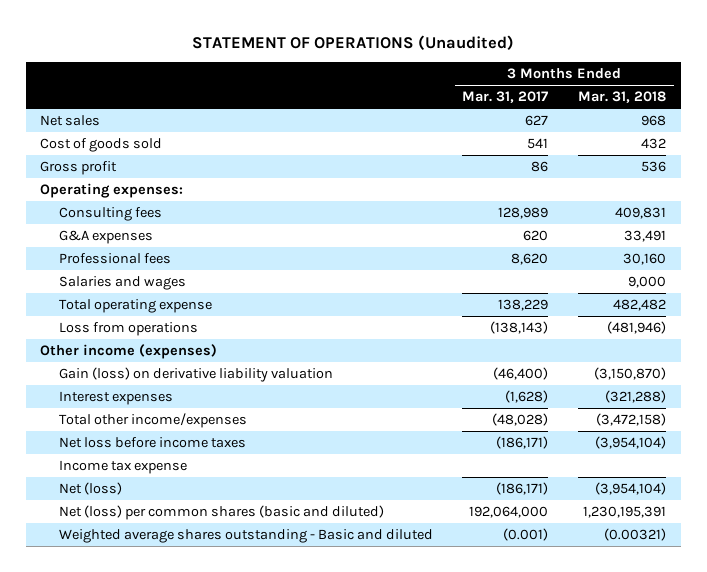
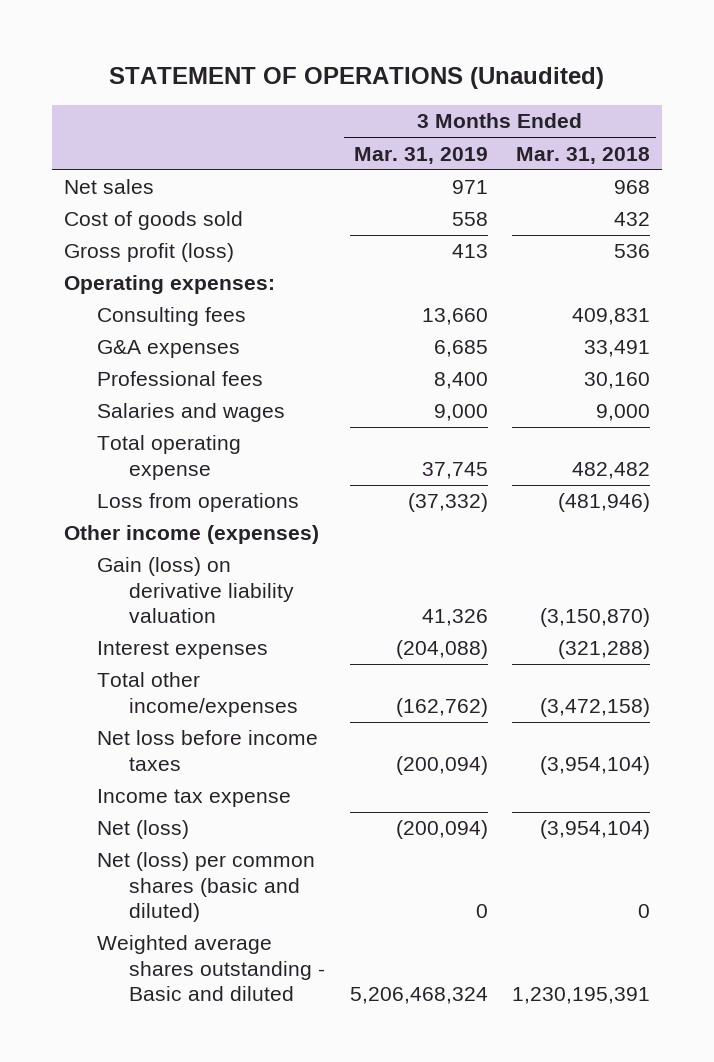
- | 3 Months Ended Mar. 31, 2017 | 3 Months Ended Mar. 31, 2018
+ | 3 Months Ended Mar. 31, 2019 | 3 Months Ended Mar. 31, 2018
- Gross profit | 86 | 536
+ Gross profit (loss) | 413 | 536
- Net (loss) per common shares (basic and diluted) | 192,064,000 | 1,230,195,391
- Weighted average shares outstanding - Basic and diluted | (0.001) | (0.00321)
+ Net (loss) per common shares (basic and diluted) | 0 | 0
+ Weighted average shares outstanding - Basic and diluted | 5,206,468,324 | 1,230,195,391

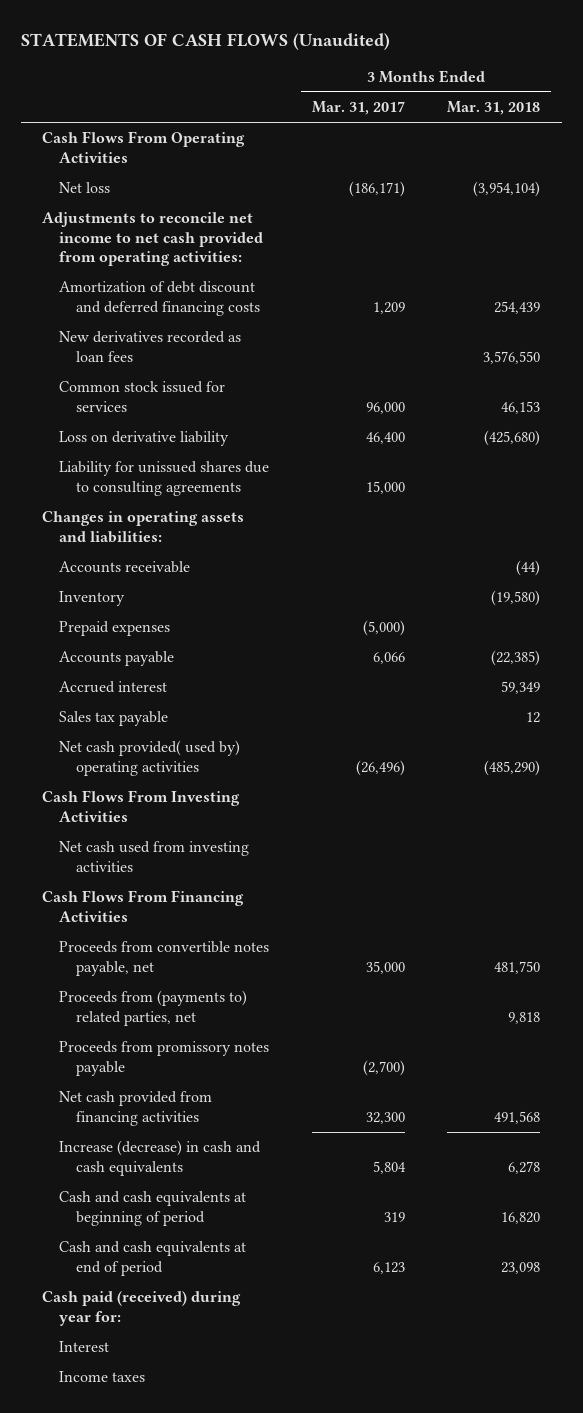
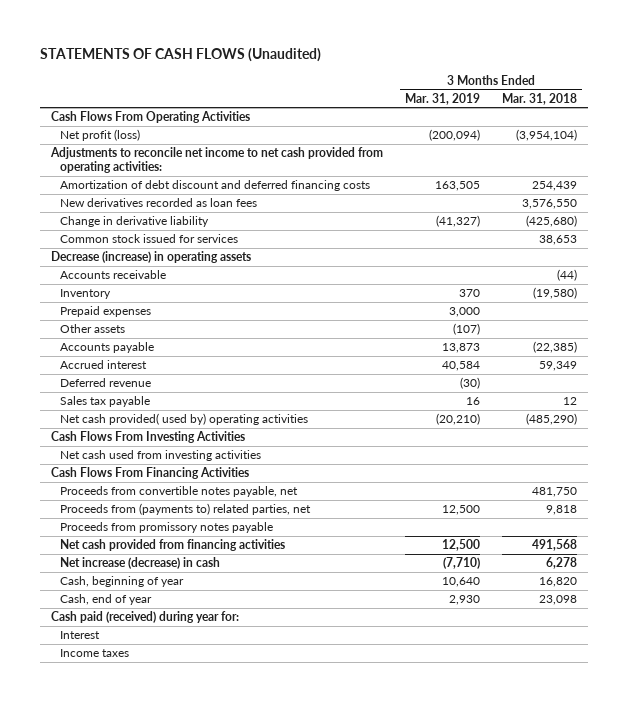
- | 3 Months Ended Mar. 31, 2017 | 3 Months Ended Mar. 31, 2018
+ | 3 Months Ended Mar. 31, 2019 | 3 Months Ended Mar. 31, 2018
- Net loss | (186,171) | (3,954,104)
+ Net profit (loss) | (200,094) | (3,954,104)
- Common stock issued for services | 96,000 | 46,153
- Loss on derivative liability | 46,400 | (425,680)
- Liability for unissued shares due to consulting agreements | 15,000 |
- Changes in operating assets and liabilities:
+ Change in derivative liability | (41,327) | (425,680)
+ Common stock issued for services | | 38,653
+ Decrease (increase) in operating assets
+ Other assets | (107) |
+ Deferred revenue | (30) |
- Increase (decrease) in cash and cash equivalents | 5,804 | 6,278
- Cash and cash equivalents at beginning of period | 319 | 16,820
- Cash and cash equivalents at end of period | 6,123 | 23,098
+ Net increase (decrease) in cash | (7,710) | 6,278
+ Cash, beginning of year | 10,640 | 16,820
+ Cash, end of year | 2,930 | 23,098

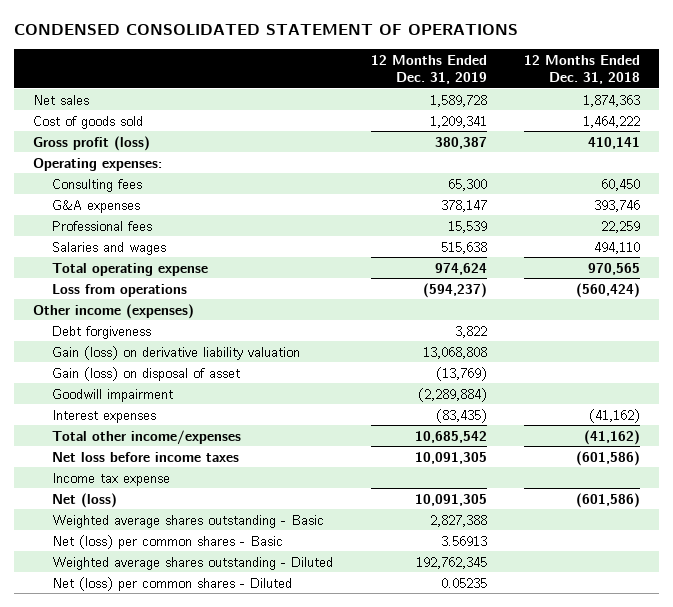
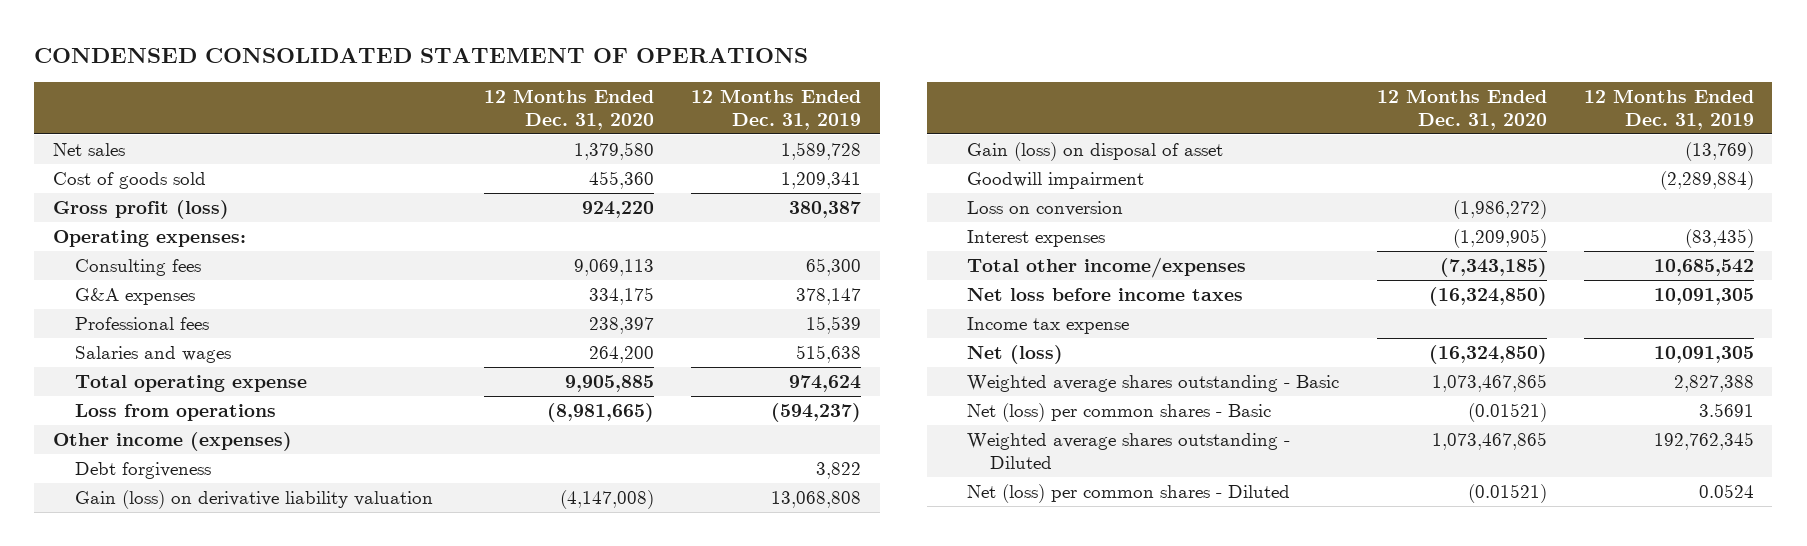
- | 12 Months Ended Dec. 31, 2019 | 12 Months Ended Dec. 31, 2018
+ | 12 Months Ended Dec. 31, 2020 | 12 Months Ended Dec. 31, 2019
+ Loss on conversion | (1,986,272) |
- Net (loss) per common shares - Basic | 3.56913 |
+ Net (loss) per common shares - Basic | (0.01521) | 3.5691
- Net (loss) per common shares - Diluted | 0.05235 |
+ Net (loss) per common shares - Diluted | (0.01521) | 0.0524

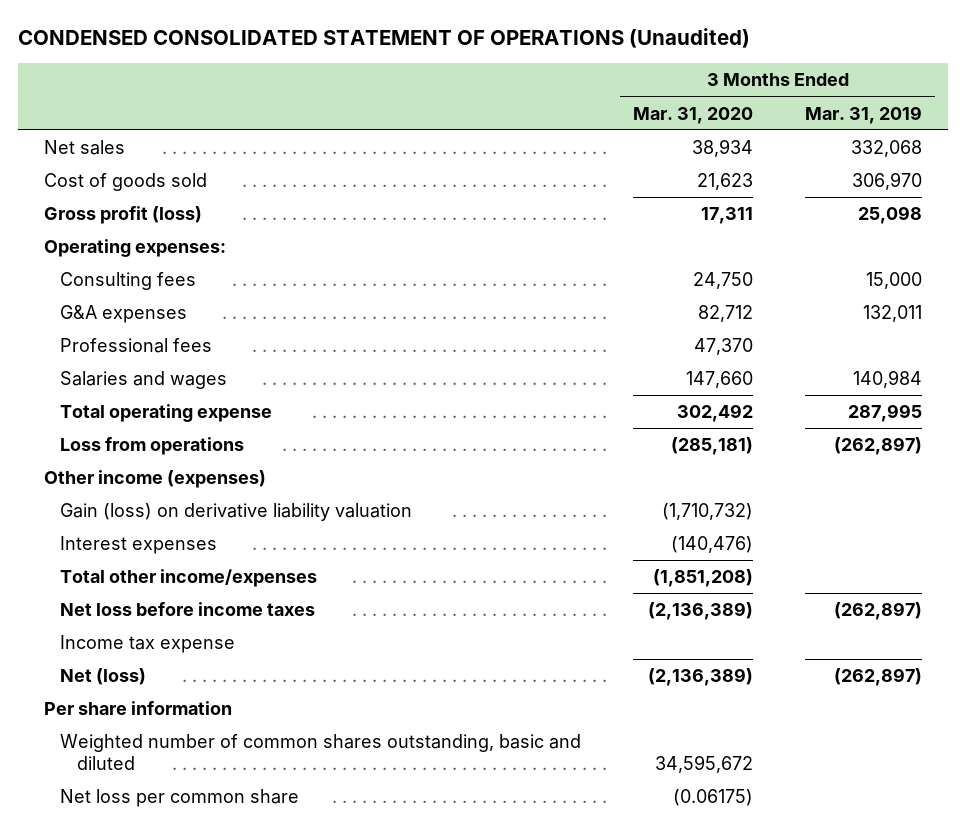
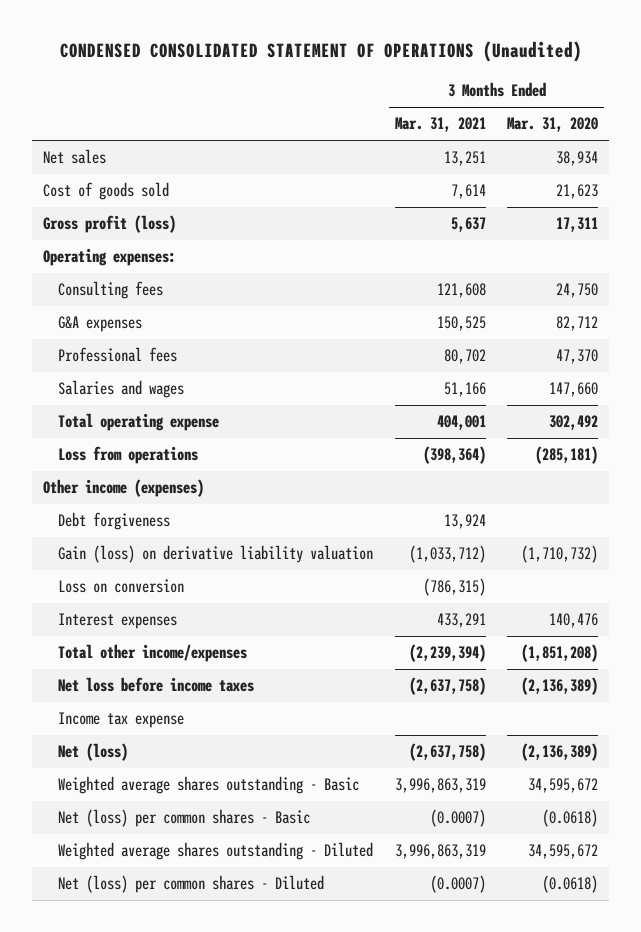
- | 3 Months Ended Mar. 31, 2020 | 3 Months Ended Mar. 31, 2019
+ | 3 Months Ended Mar. 31, 2021 | 3 Months Ended Mar. 31, 2020
+ Debt forgiveness | 13,924 |
- Interest expenses | (140,476) |
+ Loss on conversion | (786,315) |
+ Interest expenses | 433,291 | 140,476
- Per share information
- Weighted number of common shares outstanding, basic and diluted | 34,595,672 |
- Net loss per common share | (0.06175) |
+ Weighted average shares outstanding - Basic | 3,996,863,319 | 34,595,672
+ Net (loss) per common shares - Basic | (0.0007) | (0.0618)
+ Weighted average shares outstanding - Diluted | 3,996,863,319 | 34,595,672
+ Net (loss) per common shares - Diluted | (0.0007) | (0.0618)

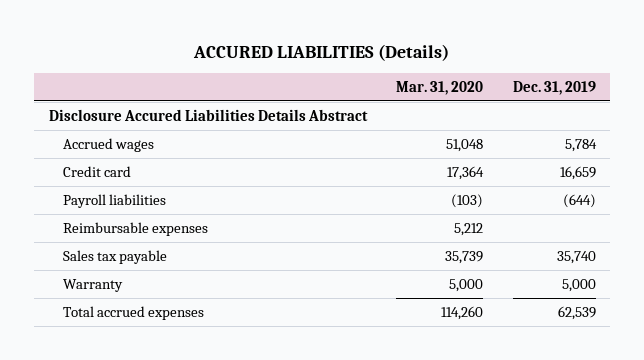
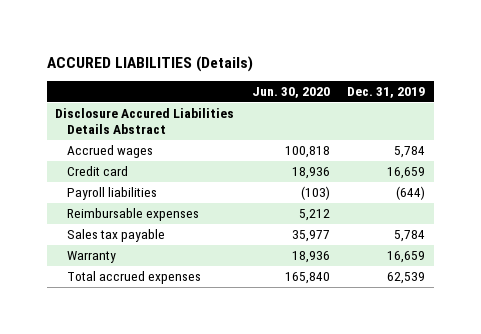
- | Mar. 31, 2020 | Dec. 31, 2019
+ | Jun. 30, 2020 | Dec. 31, 2019
- Sales tax payable | 35,739 | 35,740
- Warranty | 5,000 | 5,000
+ Sales tax payable | 35,977 | 5,784
+ Warranty | 18,936 | 16,659

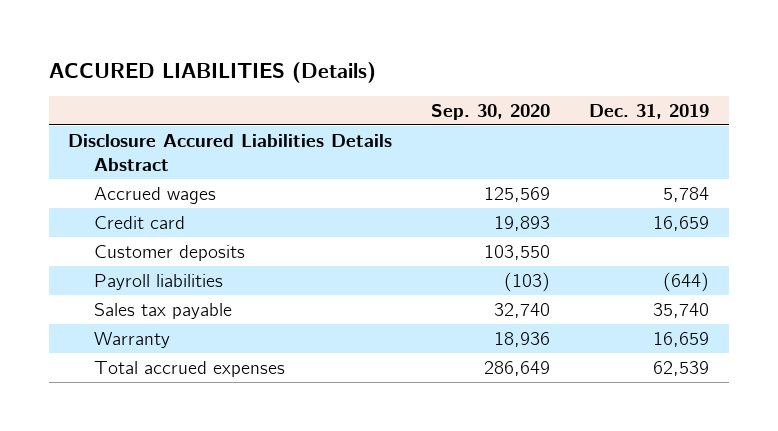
- | Jun. 30, 2020 | Dec. 31, 2019
+ | Sep. 30, 2020 | Dec. 31, 2019
+ Customer deposits | 103,550 |
- Reimbursable expenses | 5,212 |
- Sales tax payable | 35,977 | 5,784
+ Sales tax payable | 32,740 | 35,740

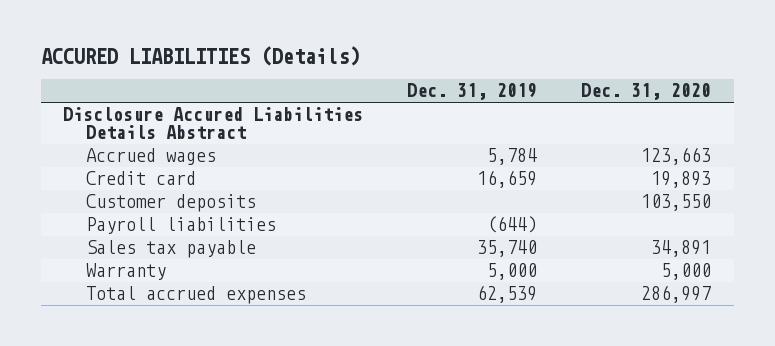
- | Sep. 30, 2020 | Dec. 31, 2019
+ | Dec. 31, 2019 | Dec. 31, 2020
- Warranty | 18,936 | 16,659
+ Warranty | 5,000 | 5,000

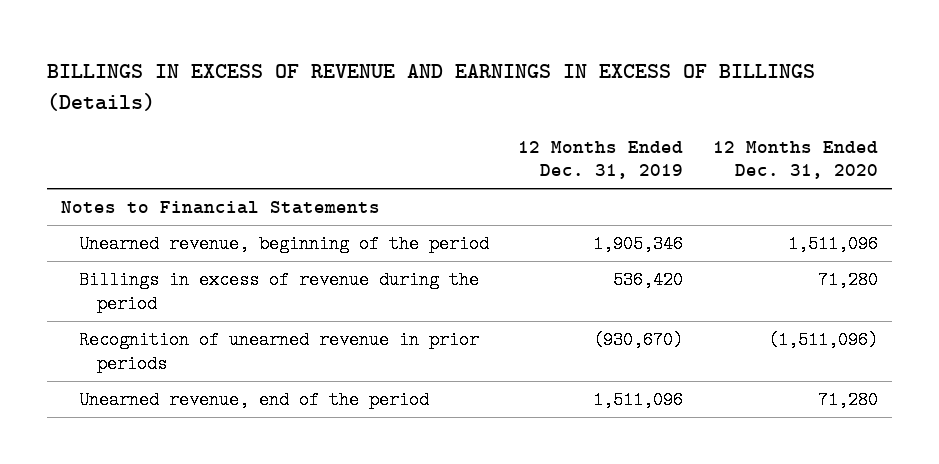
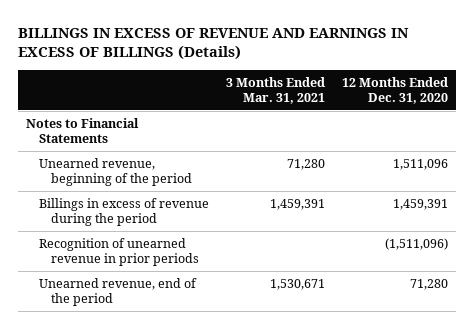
- | 12 Months Ended Dec. 31, 2019 | 12 Months Ended Dec. 31, 2020
+ | 3 Months Ended Mar. 31, 2021 | 12 Months Ended Dec. 31, 2020
- Billings in excess of revenue during the period | 536,420 | 71,280
+ Billings in excess of revenue during the period | 1,459,391 | 1,459,391

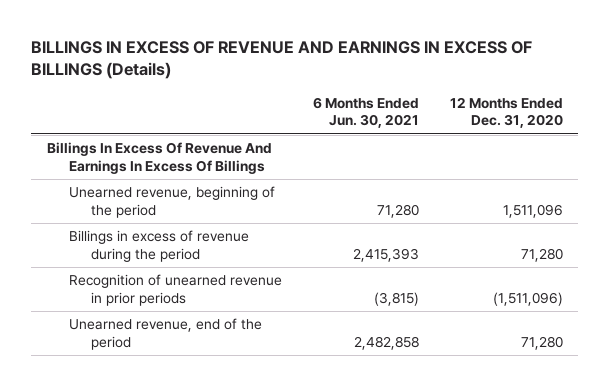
- | 3 Months Ended Mar. 31, 2021 | 12 Months Ended Dec. 31, 2020
+ | 6 Months Ended Jun. 30, 2021 | 12 Months Ended Dec. 31, 2020
- Notes to Financial Statements
+ Billings In Excess Of Revenue And Earnings In Excess Of Billings
- Billings in excess of revenue during the period | 1,459,391 | 1,459,391
+ Billings in excess of revenue during the period | 2,415,393 | 71,280

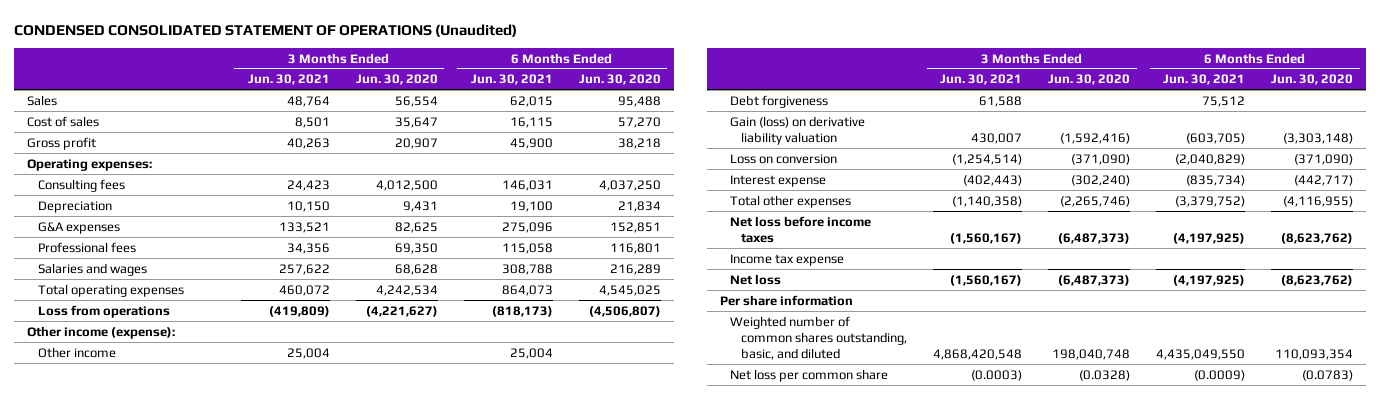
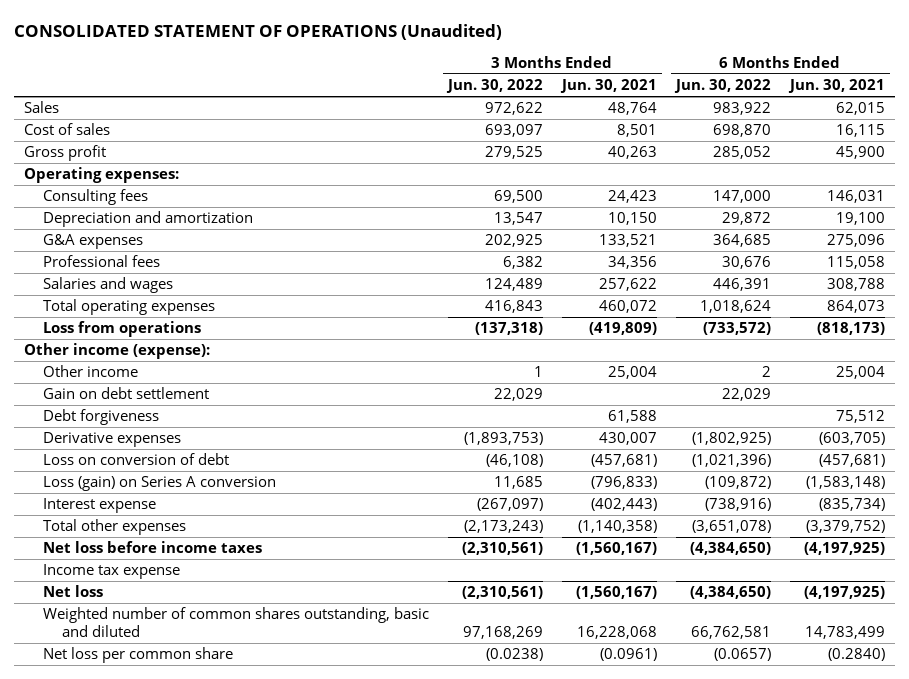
- CONDENSED CONSOLIDATED STATEMENT OF OPERATIONS (Unaudited)
+ CONSOLIDATED STATEMENT OF OPERATIONS (Unaudited)
- | 3 Months Ended Jun. 30, 2021 | 3 Months Ended Jun. 30, 2020 | 6 Months Ended Jun. 30, 2021 | 6 Months Ended Jun. 30, 2020
+ | 3 Months Ended Jun. 30, 2022 | 3 Months Ended Jun. 30, 2021 | 6 Months Ended Jun. 30, 2022 | 6 Months Ended Jun. 30, 2021
- Depreciation | 10,150 | 9,431 | 19,100 | 21,834
+ Depreciation and amortization | 13,547 | 10,150 | 29,872 | 19,100
+ Gain on debt settlement | 22,029 | | 22,029 |
- Gain (loss) on derivative liability valuation | 430,007 | (1,592,416) | (603,705) | (3,303,148)
- Loss on conversion | (1,254,514) | (371,090) | (2,040,829) | (371,090)
+ Derivative expenses | (1,893,753) | 430,007 | (1,802,925) | (603,705)
+ Loss on conversion of debt | (46,108) | (457,681) | (1,021,396) | (457,681)
+ Loss (gain) on Series A conversion | 11,685 | (796,833) | (109,872) | (1,583,148)
- Per share information
- Weighted number of common shares outstanding, basic, and diluted | 4,868,420,548 | 198,040,748 | 4,435,049,550 | 110,093,354
- Net loss per common share | (0.0003) | (0.0328) | (0.0009) | (0.0783)
+ Weighted number of common shares outstanding, basic and diluted | 97,168,269 | 16,228,068 | 66,762,581 | 14,783,499
+ Net loss per common share | (0.0238) | (0.0961) | (0.0657) | (0.2840)

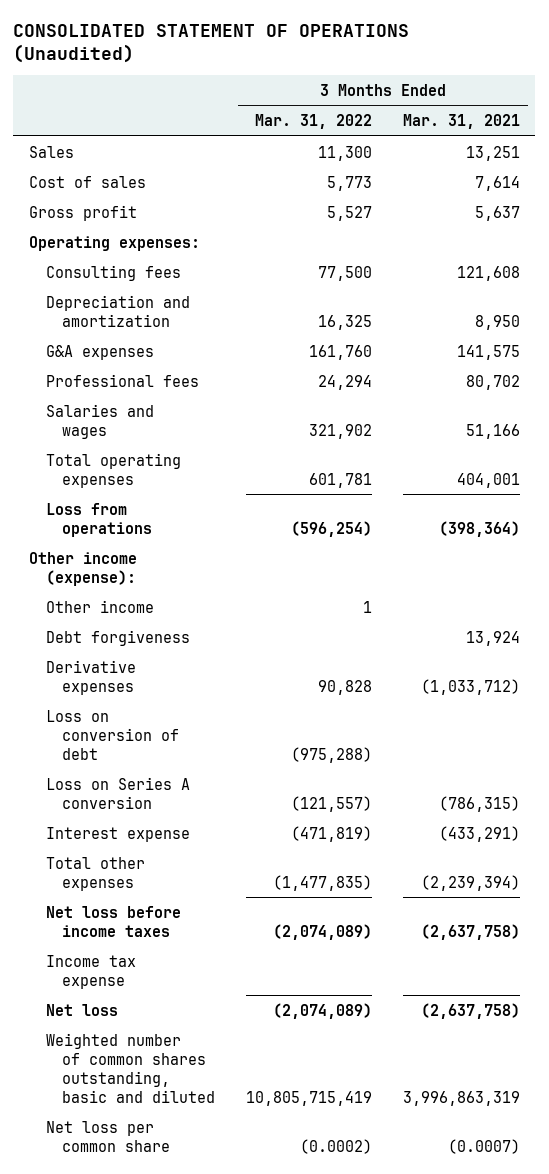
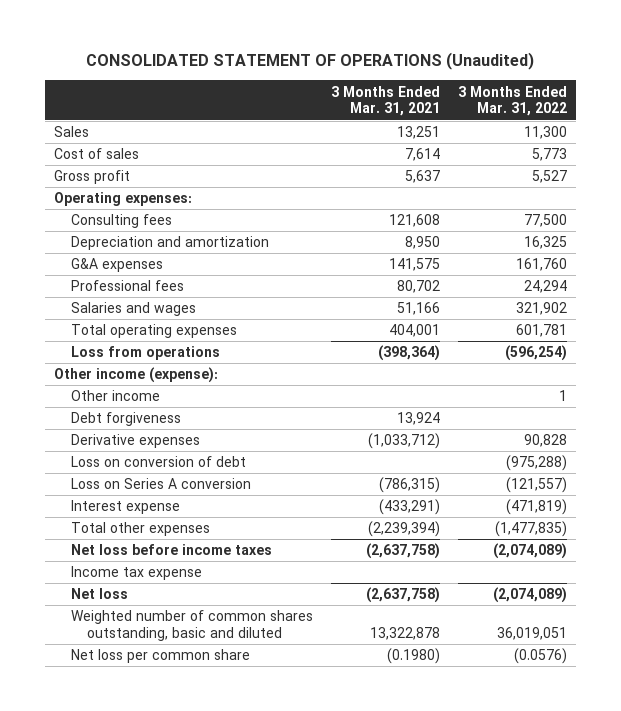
- | 3 Months Ended Mar. 31, 2022 | 3 Months Ended Mar. 31, 2021
+ | 3 Months Ended Mar. 31, 2021 | 3 Months Ended Mar. 31, 2022
- Weighted number of common shares outstanding, basic and diluted | 10,805,715,419 | 3,996,863,319
- Net loss per common share | (0.0002) | (0.0007)
+ Weighted number of common shares outstanding, basic and diluted | 13,322,878 | 36,019,051
+ Net loss per common share | (0.1980) | (0.0576)

